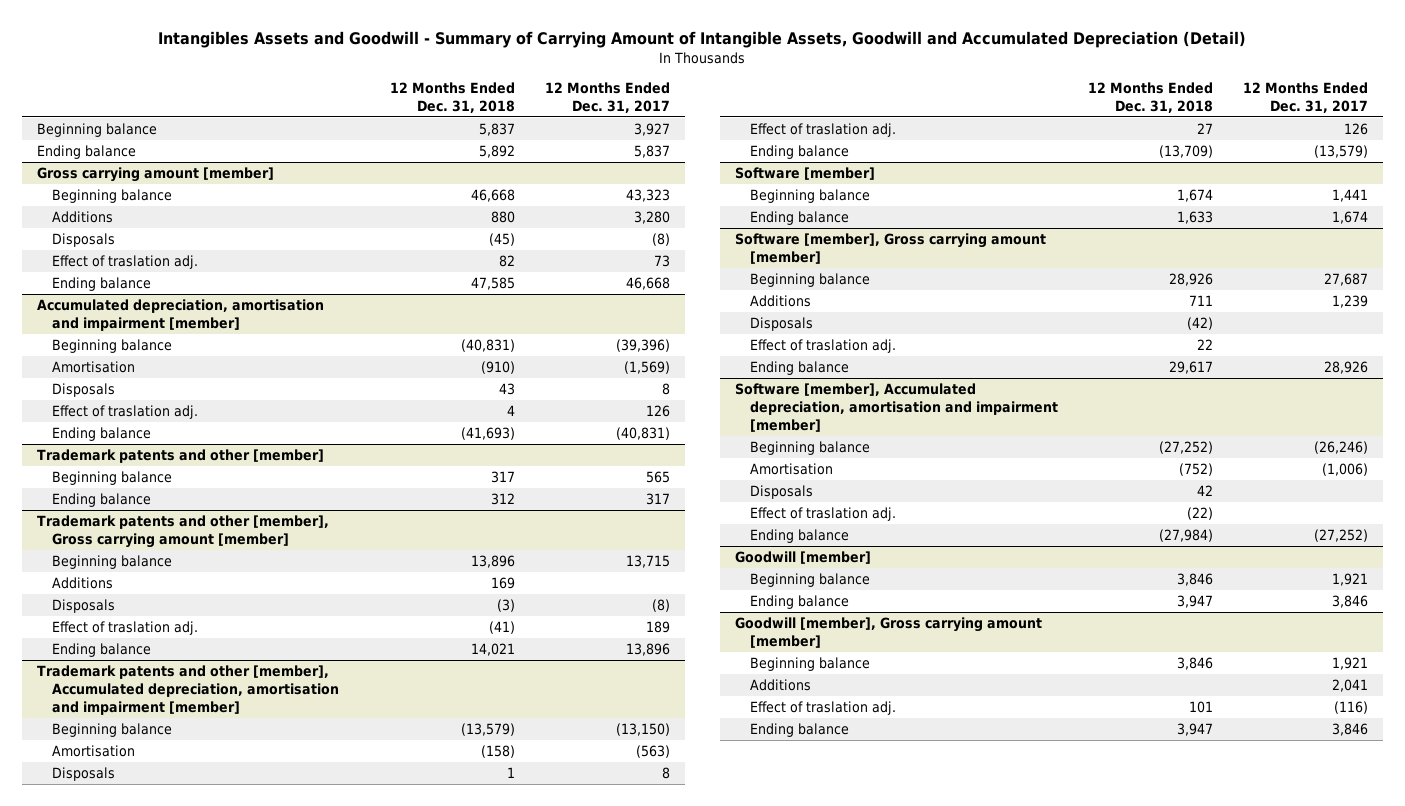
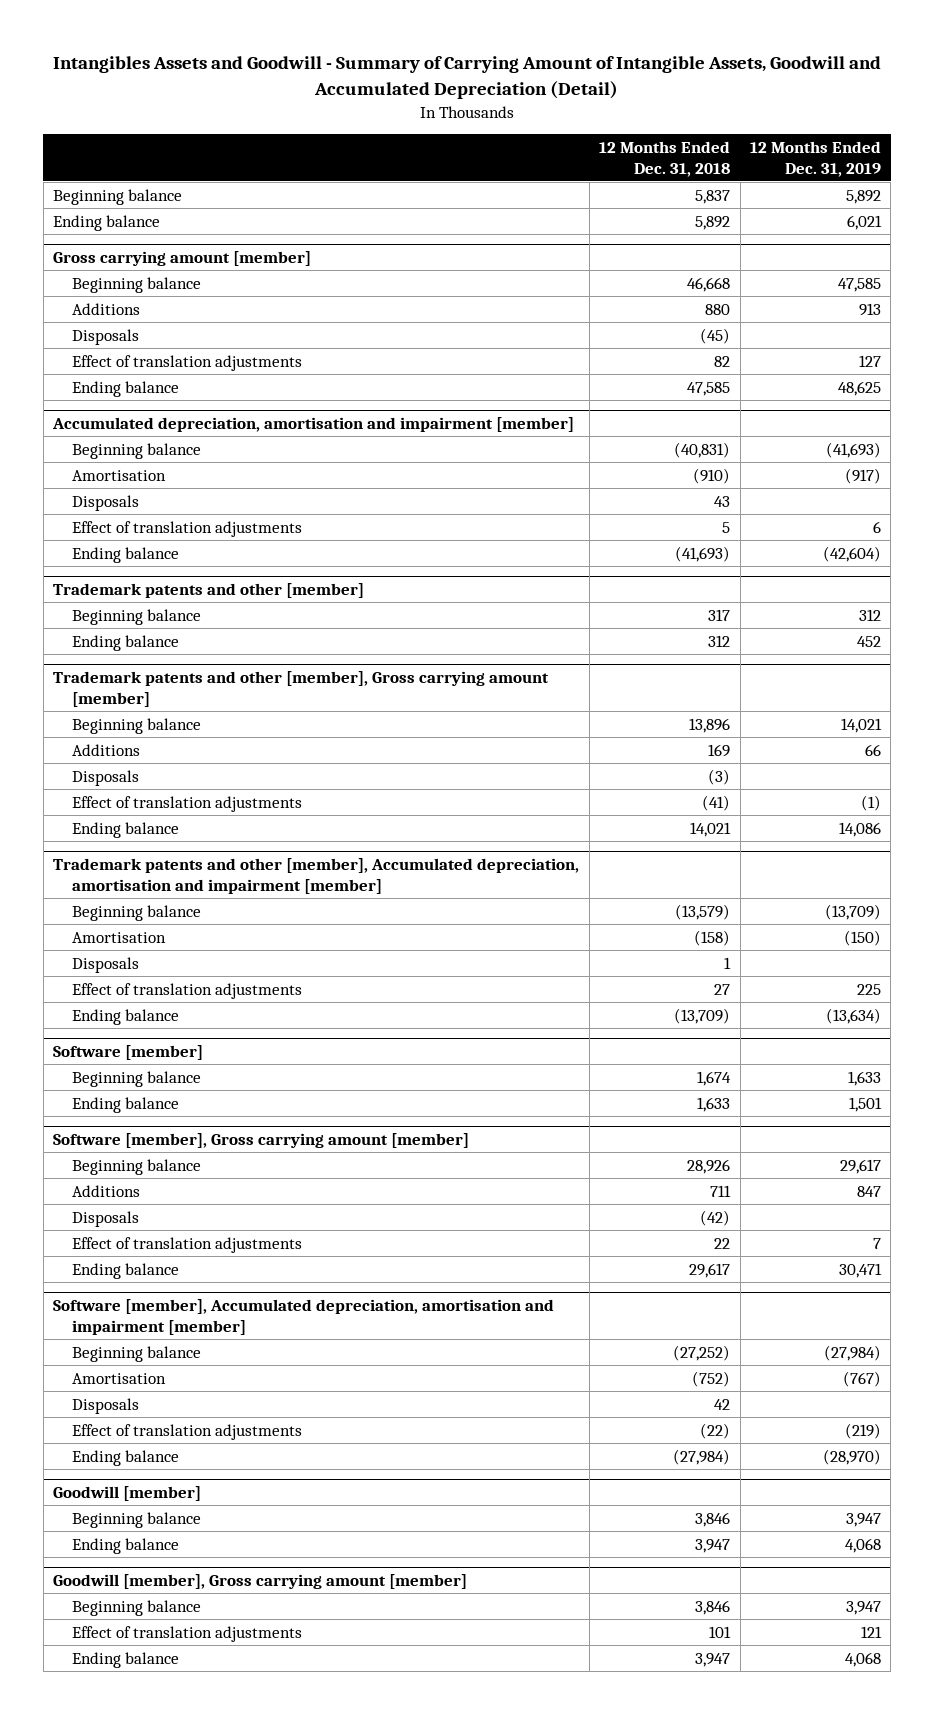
- | 12 Months Ended Dec. 31, 2018 | 12 Months Ended Dec. 31, 2017
+ | 12 Months Ended Dec. 31, 2018 | 12 Months Ended Dec. 31, 2019
@ Gross carrying amount [member]
- Effect of traslation adj. | 82 | 73
+ Effect of translation adjustments | 82 | 127
@ Accumulated depreciation, amortisation and impairment [member]
- Effect of traslation adj. | 4 | 126
+ Effect of translation adjustments | 5 | 6
@ Trademark patents and other [member], Gross carrying amount [member]
- Effect of traslation adj. | (41) | 189
+ Effect of translation adjustments | (41) | (1)
@ Trademark patents and other [member], Accumulated depreciation, amortisation and impairment [member]
- Effect of traslation adj. | 27 | 126
+ Effect of translation adjustments | 27 | 225
@ Software [member], Gross carrying amount [member]
- Effect of traslation adj. | 22 |
+ Effect of translation adjustments | 22 | 7
@ Software [member], Accumulated depreciation, amortisation and impairment [member]
- Effect of traslation adj. | (22) |
+ Effect of translation adjustments | (22) | (219)
@ Goodwill [member], Gross carrying amount [member]
- Additions | | 2,041
- Effect of traslation adj. | 101 | (116)
+ Effect of translation adjustments | 101 | 121

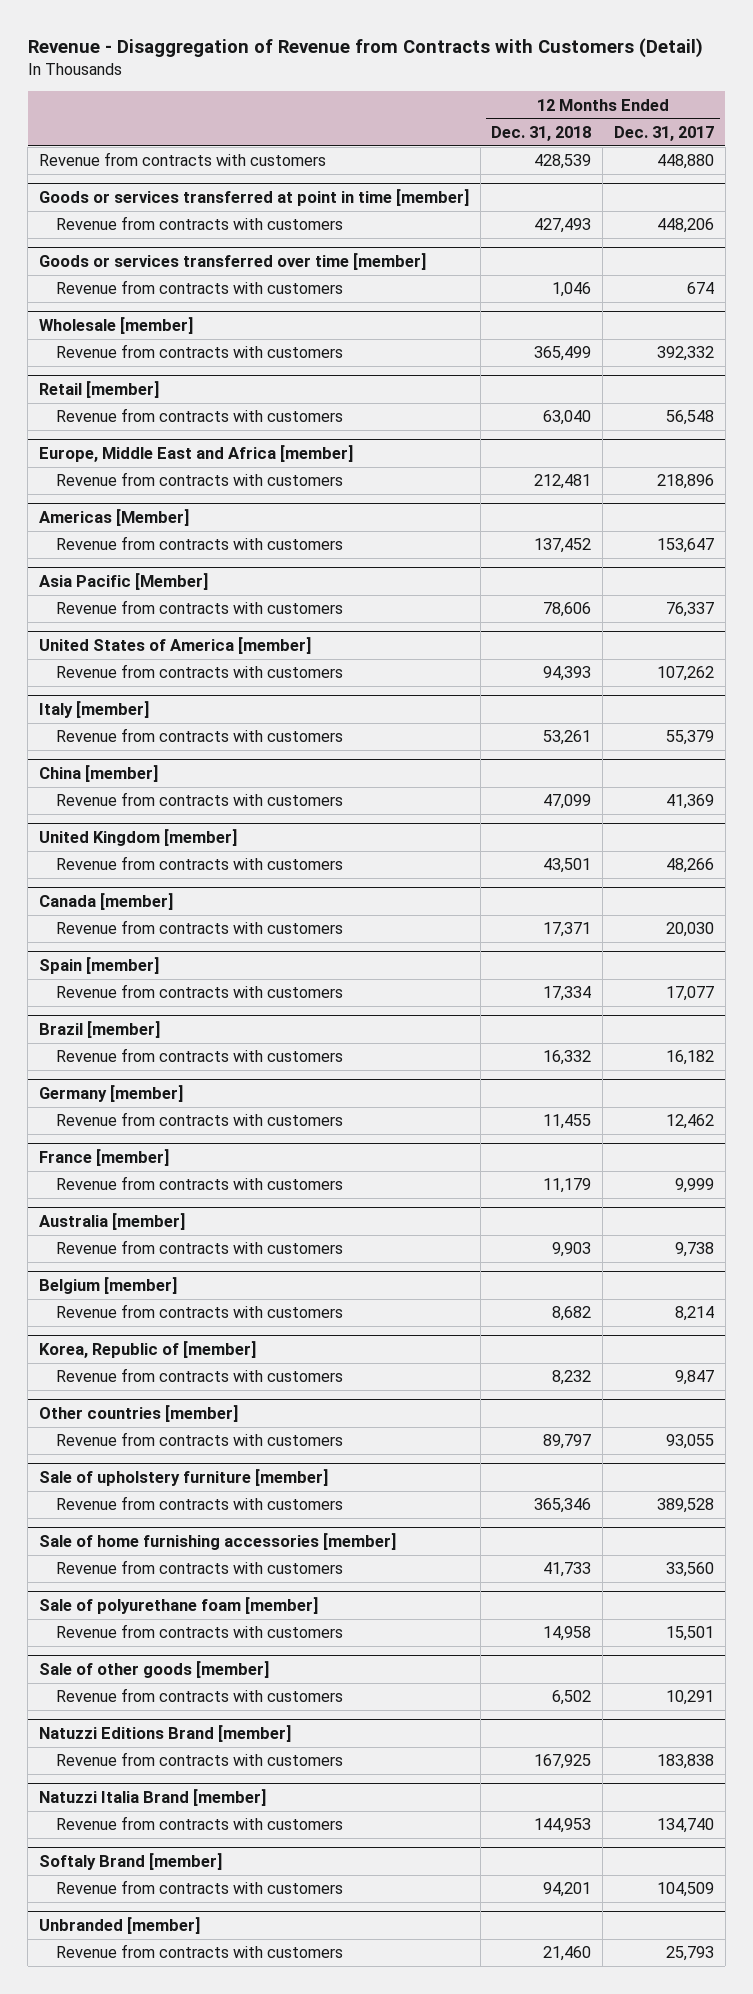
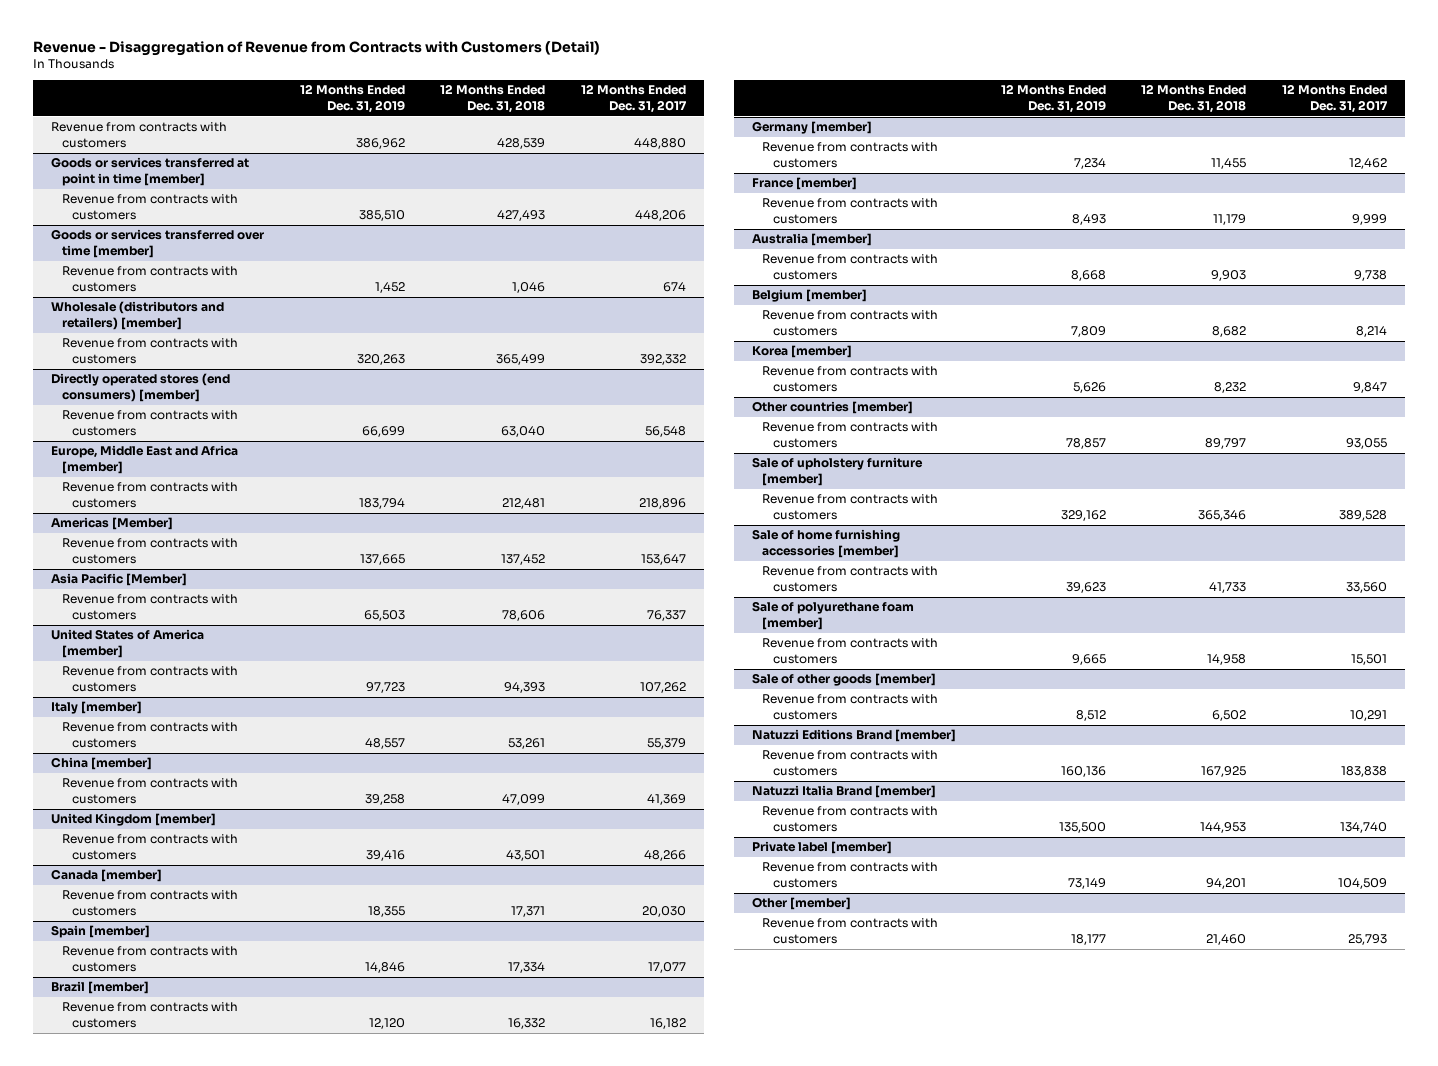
- | 12 Months Ended Dec. 31, 2018 | 12 Months Ended Dec. 31, 2017
+ | 12 Months Ended Dec. 31, 2019 | 12 Months Ended Dec. 31, 2018 | 12 Months Ended Dec. 31, 2017
- Wholesale [member]
+ Wholesale (distributors and retailers) [member]
- Retail [member]
+ Directly operated stores (end consumers) [member]
- Korea, Republic of [member]
+ Korea [member]
- Softaly Brand [member]
+ Private label [member]
- Unbranded [member]
+ Other [member]

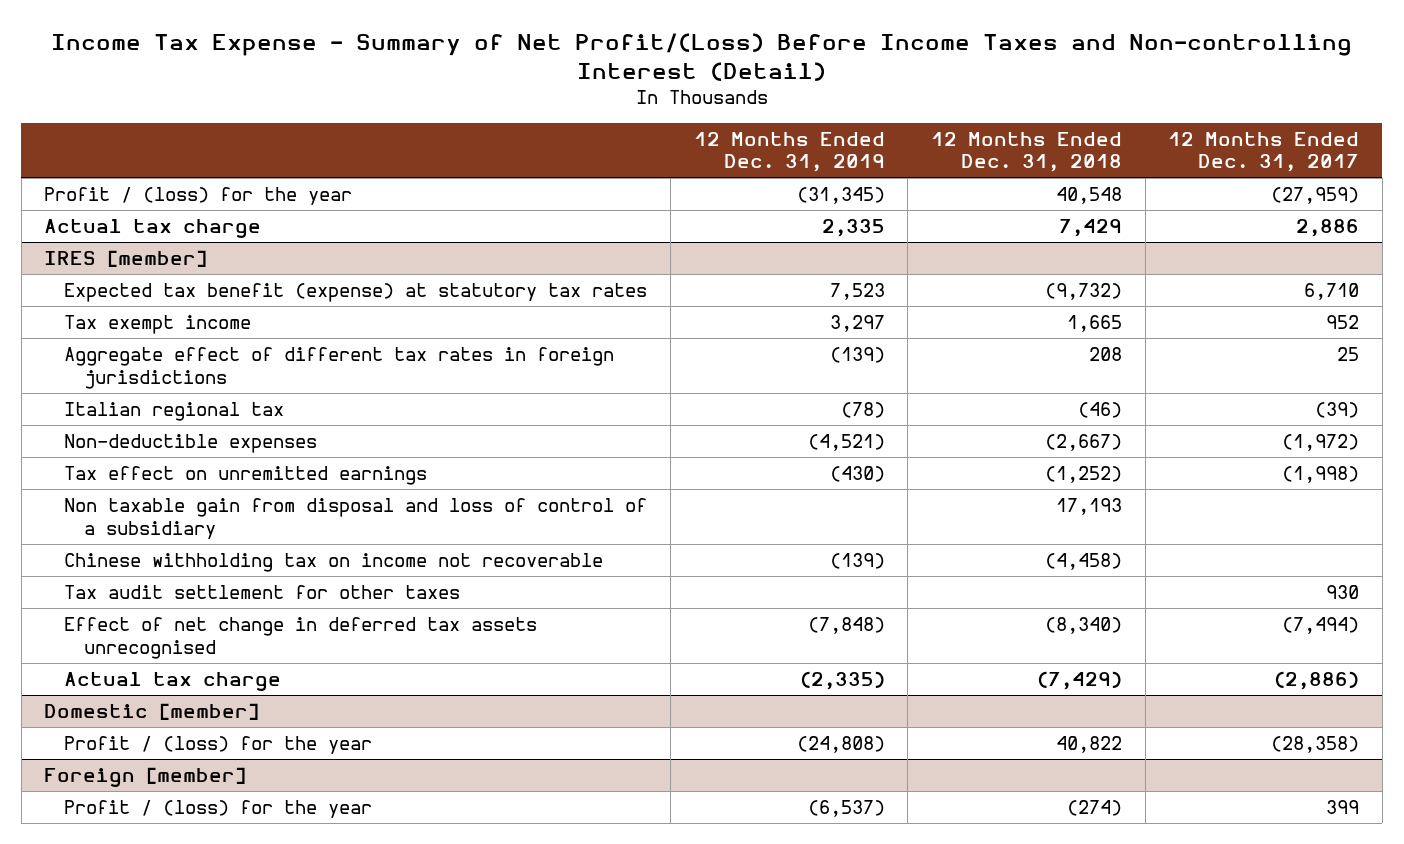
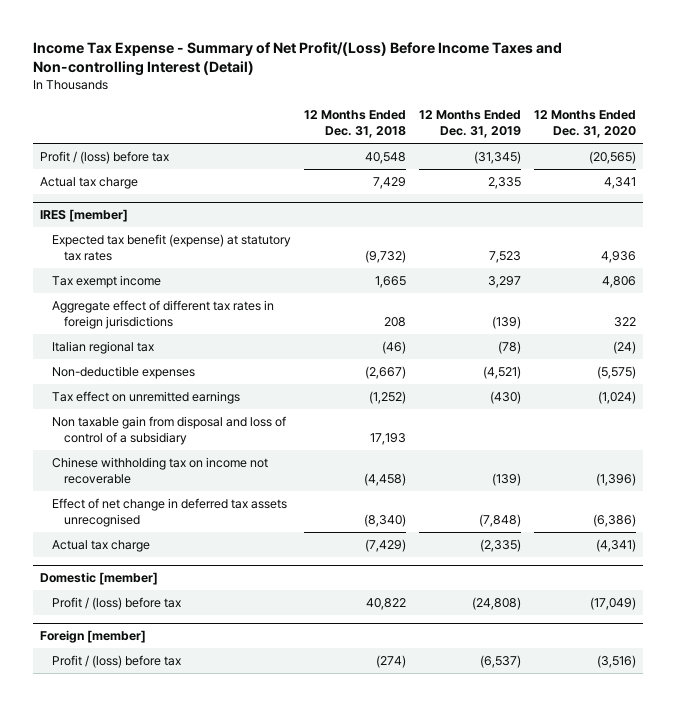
- | 12 Months Ended Dec. 31, 2019 | 12 Months Ended Dec. 31, 2018 | 12 Months Ended Dec. 31, 2017
+ | 12 Months Ended Dec. 31, 2018 | 12 Months Ended Dec. 31, 2019 | 12 Months Ended Dec. 31, 2020
- Profit / (loss) for the year | (31,345) | 40,548 | (27,959)
+ Profit / (loss) before tax | 40,548 | (31,345) | (20,565)
@ IRES [member]
- Tax audit settlement for other taxes | | | 930
@ Domestic [member]
- Profit / (loss) for the year | (24,808) | 40,822 | (28,358)
+ Profit / (loss) before tax | 40,822 | (24,808) | (17,049)
@ Foreign [member]
- Profit / (loss) for the year | (6,537) | (274) | 399
+ Profit / (loss) before tax | (274) | (6,537) | (3,516)

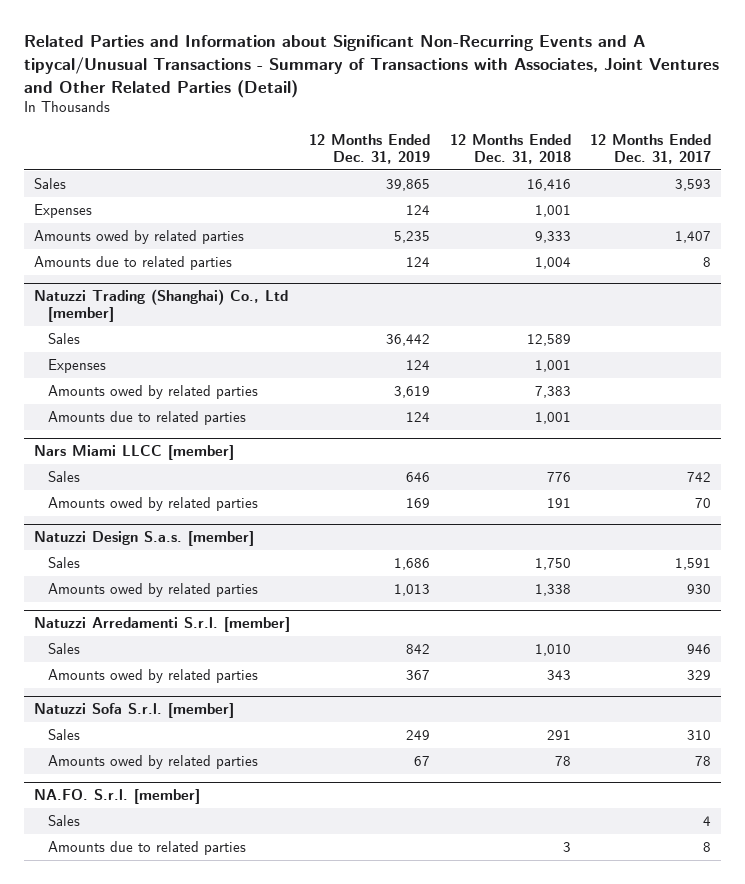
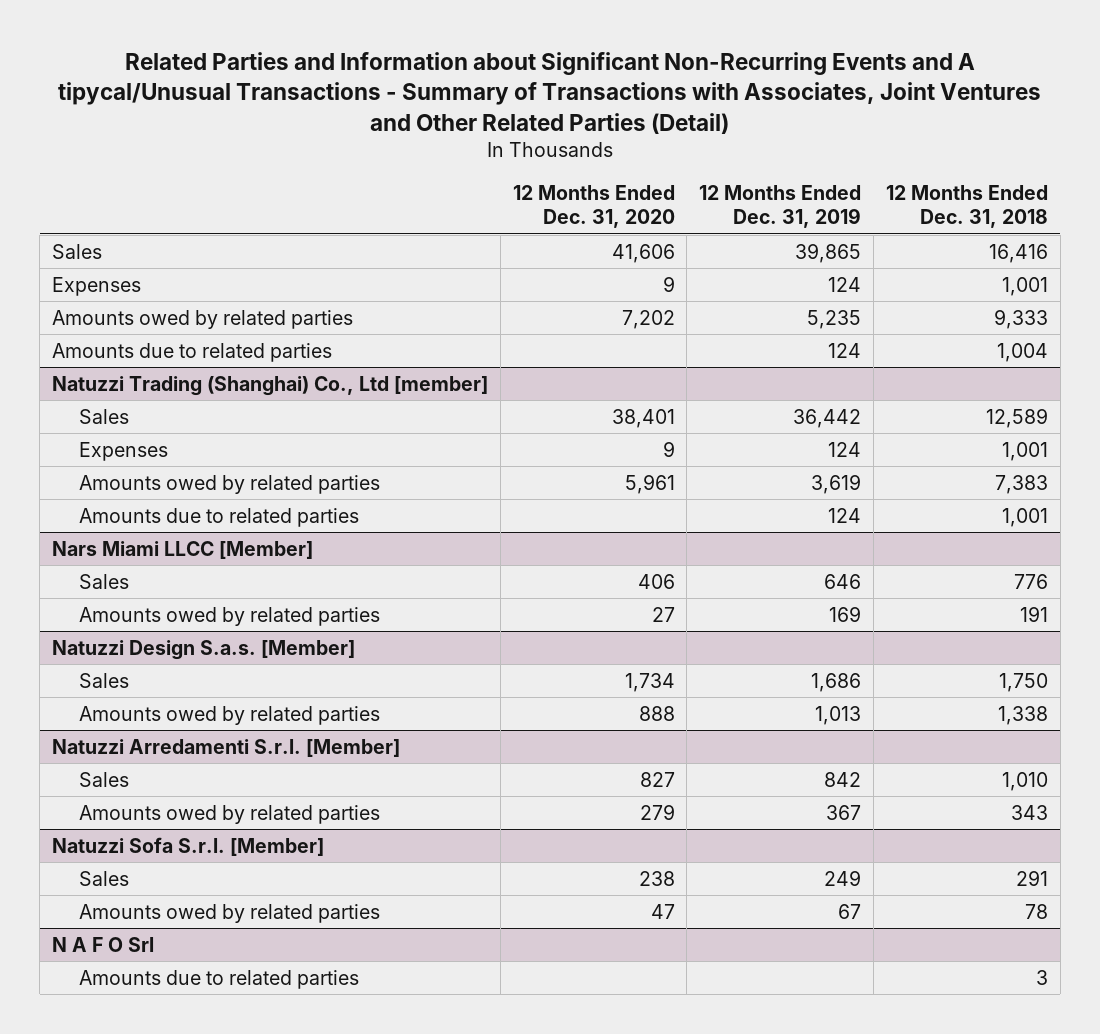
- | 12 Months Ended Dec. 31, 2019 | 12 Months Ended Dec. 31, 2018 | 12 Months Ended Dec. 31, 2017
+ | 12 Months Ended Dec. 31, 2020 | 12 Months Ended Dec. 31, 2019 | 12 Months Ended Dec. 31, 2018
- Nars Miami LLCC [member]
+ Nars Miami LLCC [Member]
- Natuzzi Design S.a.s. [member]
+ Natuzzi Design S.a.s. [Member]
- Natuzzi Arredamenti S.r.l. [member]
+ Natuzzi Arredamenti S.r.l. [Member]
- Natuzzi Sofa S.r.l. [member]
+ Natuzzi Sofa S.r.l. [Member]
- NA.FO. S.r.l. [member]
- Sales | | | 4
+ N A F O Srl

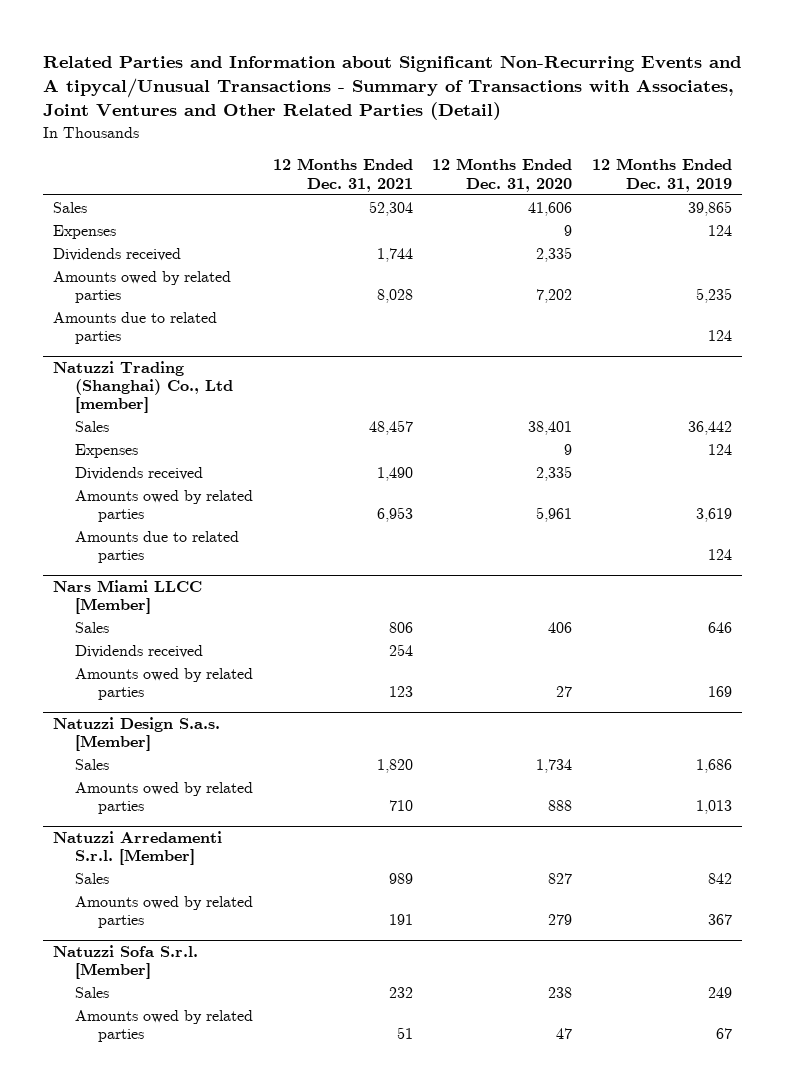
- | 12 Months Ended Dec. 31, 2020 | 12 Months Ended Dec. 31, 2019 | 12 Months Ended Dec. 31, 2018
+ | 12 Months Ended Dec. 31, 2021 | 12 Months Ended Dec. 31, 2020 | 12 Months Ended Dec. 31, 2019
+ Dividends received | 1,744 | 2,335 |
@ Natuzzi Trading (Shanghai) Co., Ltd [member]
+ Dividends received | 1,490 | 2,335 |
@ Nars Miami LLCC [Member]
+ Dividends received | 254 | |
- N A F O Srl
- Amounts due to related parties | | | 3

